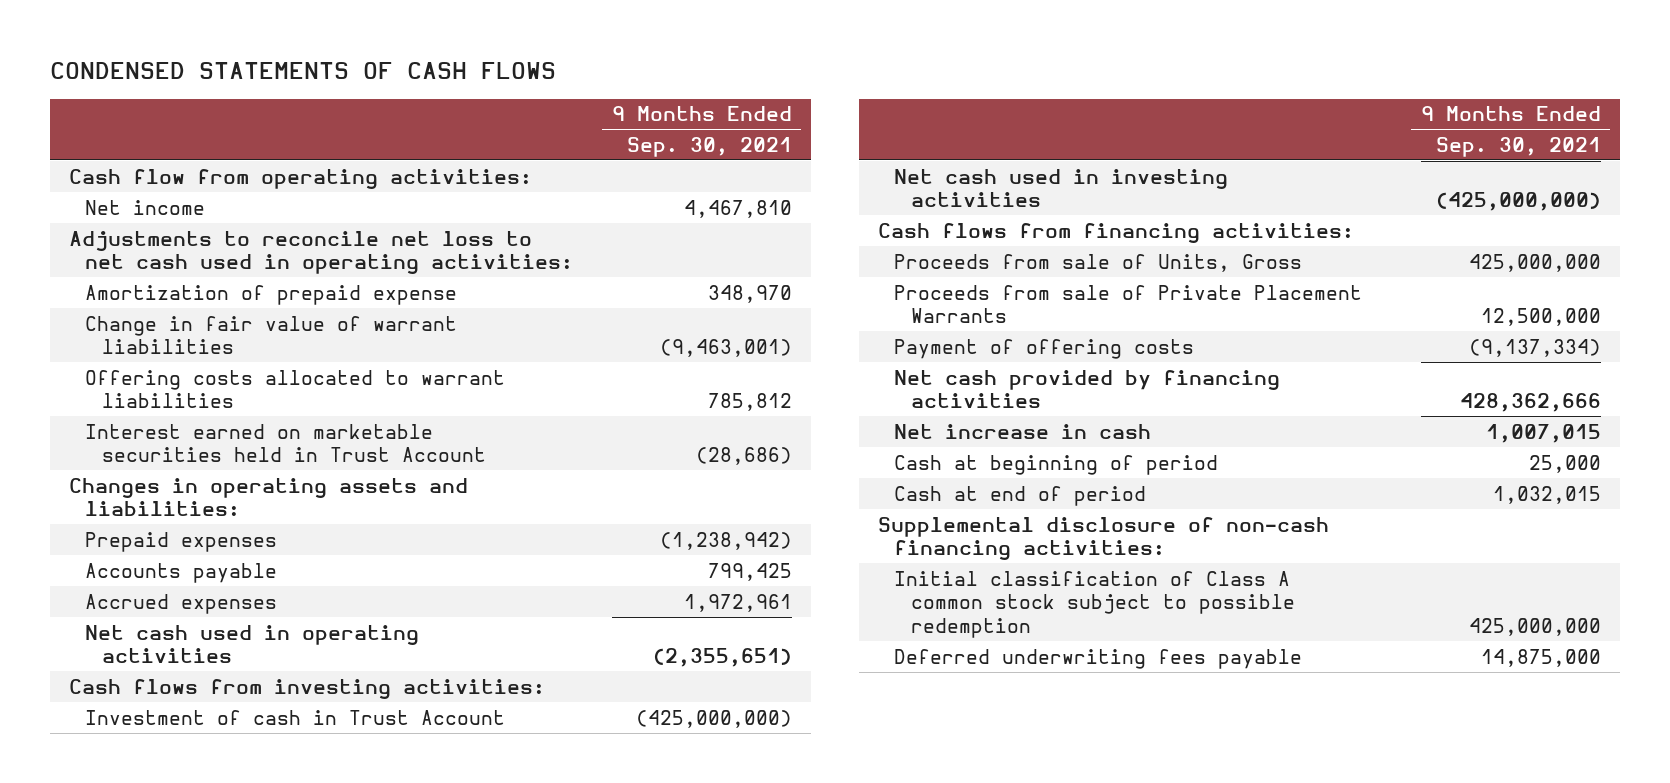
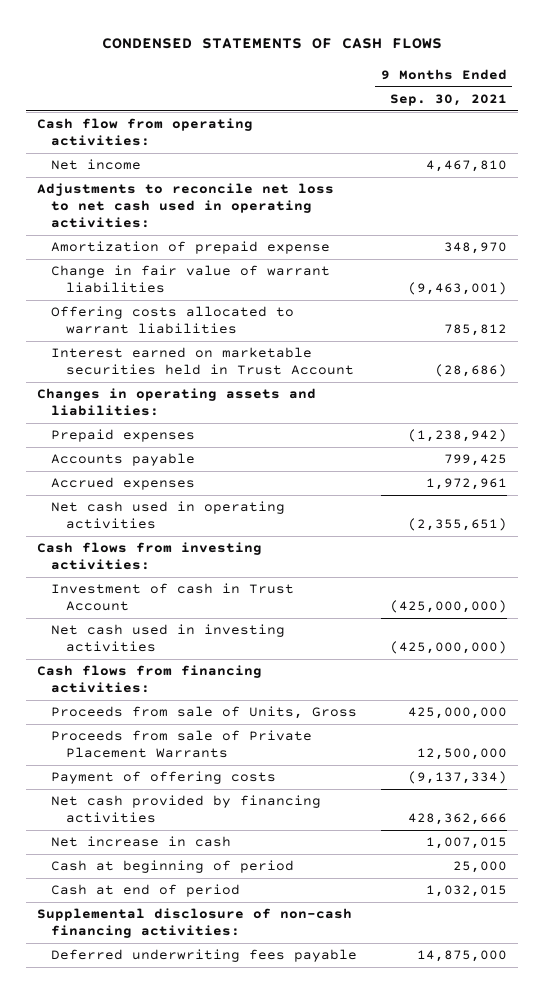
- Initial classification of Class A common stock subject to possible redemption | 425,000,000

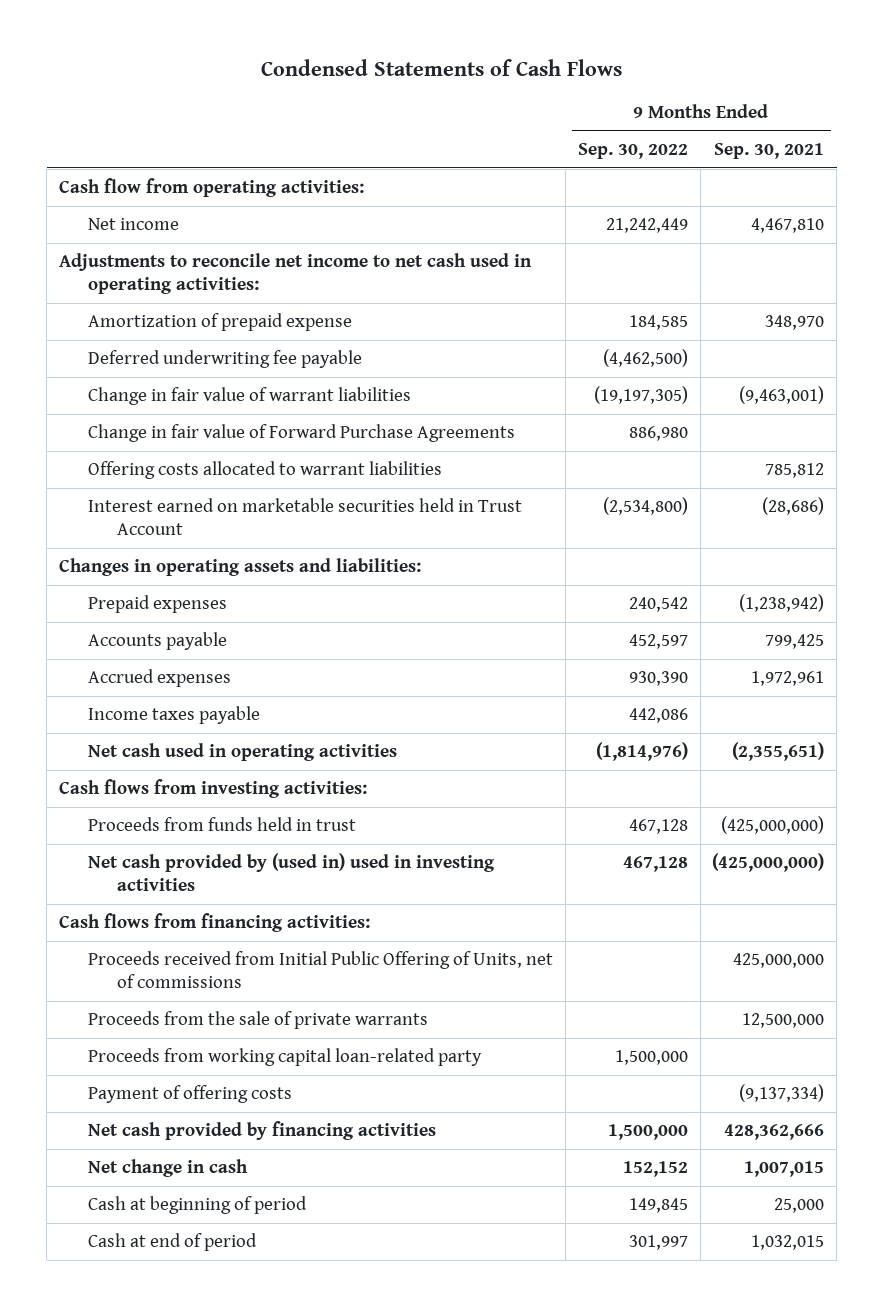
- CONDENSED STATEMENTS OF CASH FLOWS
+ Condensed Statements of Cash Flows
- | 9 Months Ended Sep. 30, 2021
+ | 9 Months Ended Sep. 30, 2022 | 9 Months Ended Sep. 30, 2021
- Adjustments to reconcile net loss to net cash used in operating activities:
+ Adjustments to reconcile net income to net cash used in operating activities:
+ Deferred underwriting fee payable | (4,462,500) |
+ Change in fair value of Forward Purchase Agreements | 886,980 |
+ Income taxes payable | 442,086 |
- Investment of cash in Trust Account | (425,000,000)
- Net cash used in investing activities | (425,000,000)
+ Proceeds from funds held in trust | 467,128 | (425,000,000)
+ Net cash provided by (used in) used in investing activities | 467,128 | (425,000,000)
- Proceeds from sale of Units, Gross | 425,000,000
- Proceeds from sale of Private Placement Warrants | 12,500,000
+ Proceeds received from Initial Public Offering of Units, net of commissions | | 425,000,000
+ Proceeds from the sale of private warrants | | 12,500,000
+ Proceeds from working capital loan-related party | 1,500,000 |
- Net increase in cash | 1,007,015
+ Net change in cash | 152,152 | 1,007,015
- Supplemental disclosure of non-cash financing activities:
- Deferred underwriting fees payable | 14,875,000

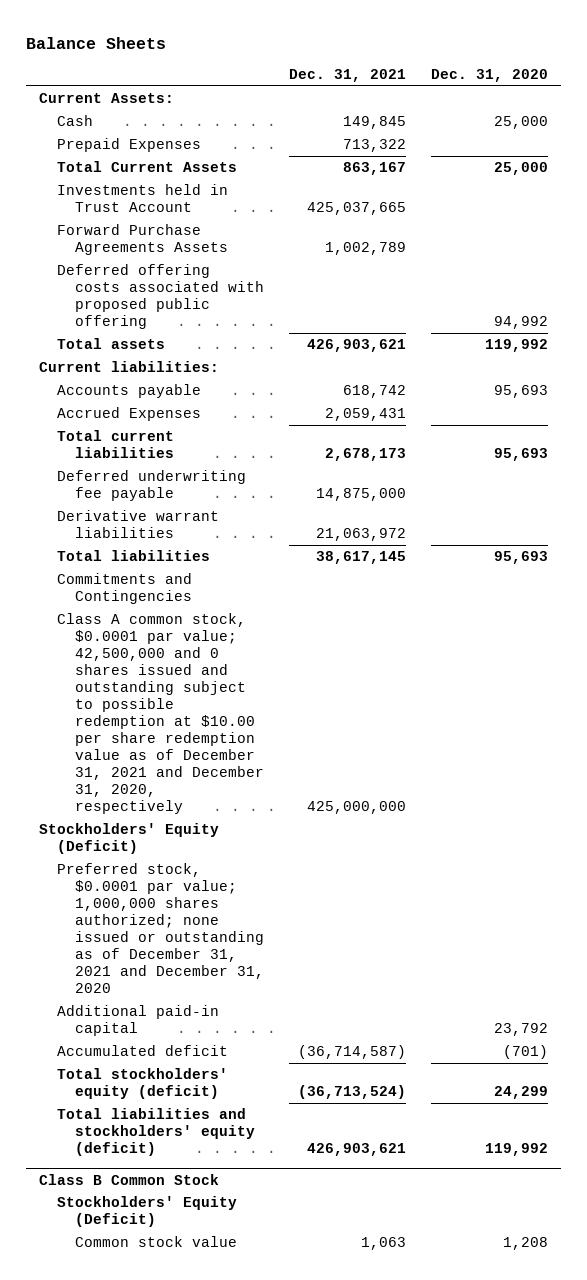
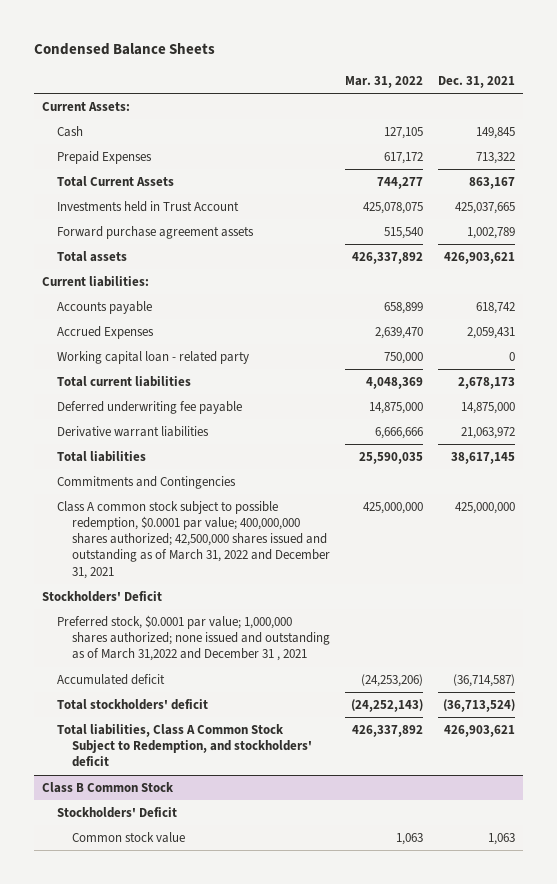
- Balance Sheets
+ Condensed Balance Sheets
- | Dec. 31, 2021 | Dec. 31, 2020
+ | Mar. 31, 2022 | Dec. 31, 2021
- Forward Purchase Agreements Assets | 1,002,789 |
- Deferred offering costs associated with proposed public offering | | 94,992
+ Forward purchase agreement assets | 515,540 | 1,002,789
+ Working capital loan - related party | 750,000 | 0
- Class A common stock, $0.0001 par value; 42,500,000 and 0 shares issued and outstanding subject to possible redemption at $10.00 per share redemption value as of December 31, 2021 and December 31, 2020, respectively | 425,000,000 |
- Stockholders' Equity (Deficit)
- Preferred stock, $0.0001 par value; 1,000,000 shares authorized; none issued or outstanding as of December 31, 2021 and December 31, 2020
- Additional paid-in capital | | 23,792
+ Class A common stock subject to possible redemption, $0.0001 par value; 400,000,000 shares authorized; 42,500,000 shares issued and outstanding as of March 31, 2022 and December 31, 2021 | 425,000,000 | 425,000,000
+ Stockholders' Deficit
+ Preferred stock, $0.0001 par value; 1,000,000 shares authorized; none issued and outstanding as of March 31,2022 and December 31 , 2021
- Total stockholders' equity (deficit) | (36,713,524) | 24,299
- Total liabilities and stockholders' equity (deficit) | 426,903,621 | 119,992
+ Total stockholders' deficit | (24,252,143) | (36,713,524)
+ Total liabilities, Class A Common Stock Subject to Redemption, and stockholders' deficit | 426,337,892 | 426,903,621
@ Class B Common Stock
- Stockholders' Equity (Deficit)
+ Stockholders' Deficit

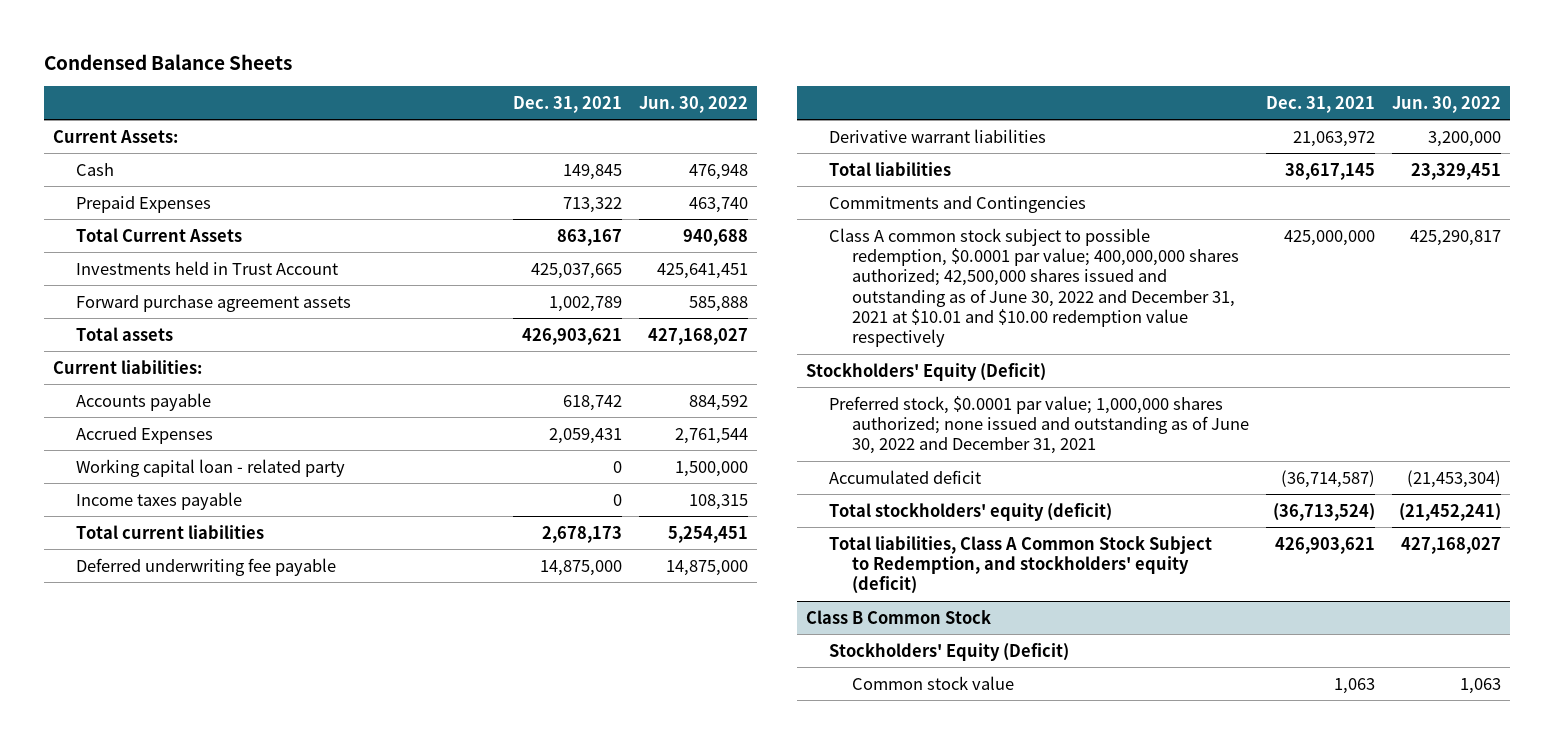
- | Mar. 31, 2022 | Dec. 31, 2021
+ | Dec. 31, 2021 | Jun. 30, 2022
+ Income taxes payable | 0 | 108,315
- Class A common stock subject to possible redemption, $0.0001 par value; 400,000,000 shares authorized; 42,500,000 shares issued and outstanding as of March 31, 2022 and December 31, 2021 | 425,000,000 | 425,000,000
- Stockholders' Deficit
- Preferred stock, $0.0001 par value; 1,000,000 shares authorized; none issued and outstanding as of March 31,2022 and December 31 , 2021
+ Class A common stock subject to possible redemption, $0.0001 par value; 400,000,000 shares authorized; 42,500,000 shares issued and outstanding as of June 30, 2022 and December 31, 2021 at $10.01 and $10.00 redemption value respectively | 425,000,000 | 425,290,817
+ Stockholders' Equity (Deficit)
+ Preferred stock, $0.0001 par value; 1,000,000 shares authorized; none issued and outstanding as of June 30, 2022 and December 31, 2021
- Total stockholders' deficit | (24,252,143) | (36,713,524)
- Total liabilities, Class A Common Stock Subject to Redemption, and stockholders' deficit | 426,337,892 | 426,903,621
+ Total stockholders' equity (deficit) | (36,713,524) | (21,452,241)
+ Total liabilities, Class A Common Stock Subject to Redemption, and stockholders' equity (deficit) | 426,903,621 | 427,168,027
@ Class B Common Stock
- Stockholders' Deficit
+ Stockholders' Equity (Deficit)

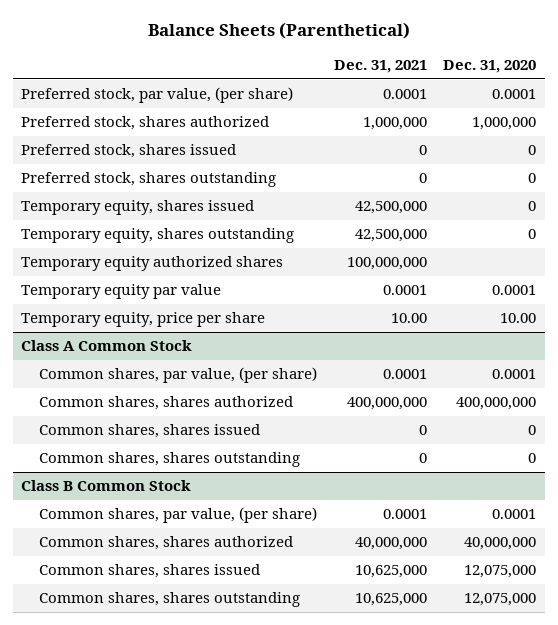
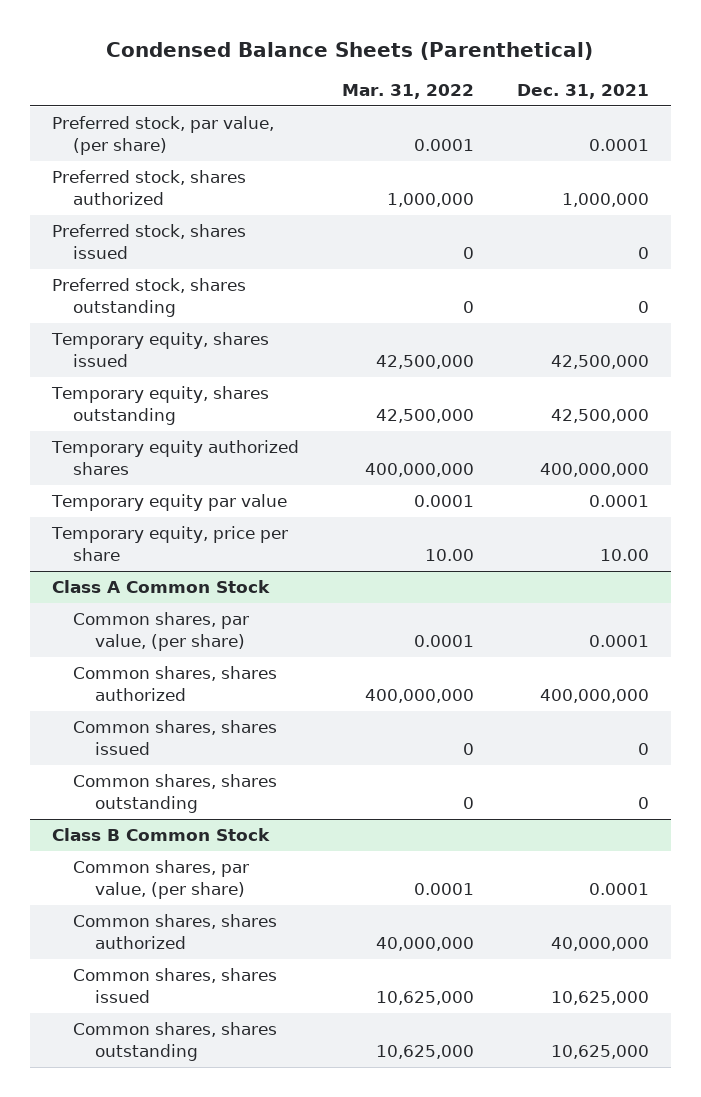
- Balance Sheets (Parenthetical)
+ Condensed Balance Sheets (Parenthetical)
- | Dec. 31, 2021 | Dec. 31, 2020
+ | Mar. 31, 2022 | Dec. 31, 2021
- Temporary equity authorized shares | 100,000,000 |
+ Temporary equity authorized shares | 400,000,000 | 400,000,000

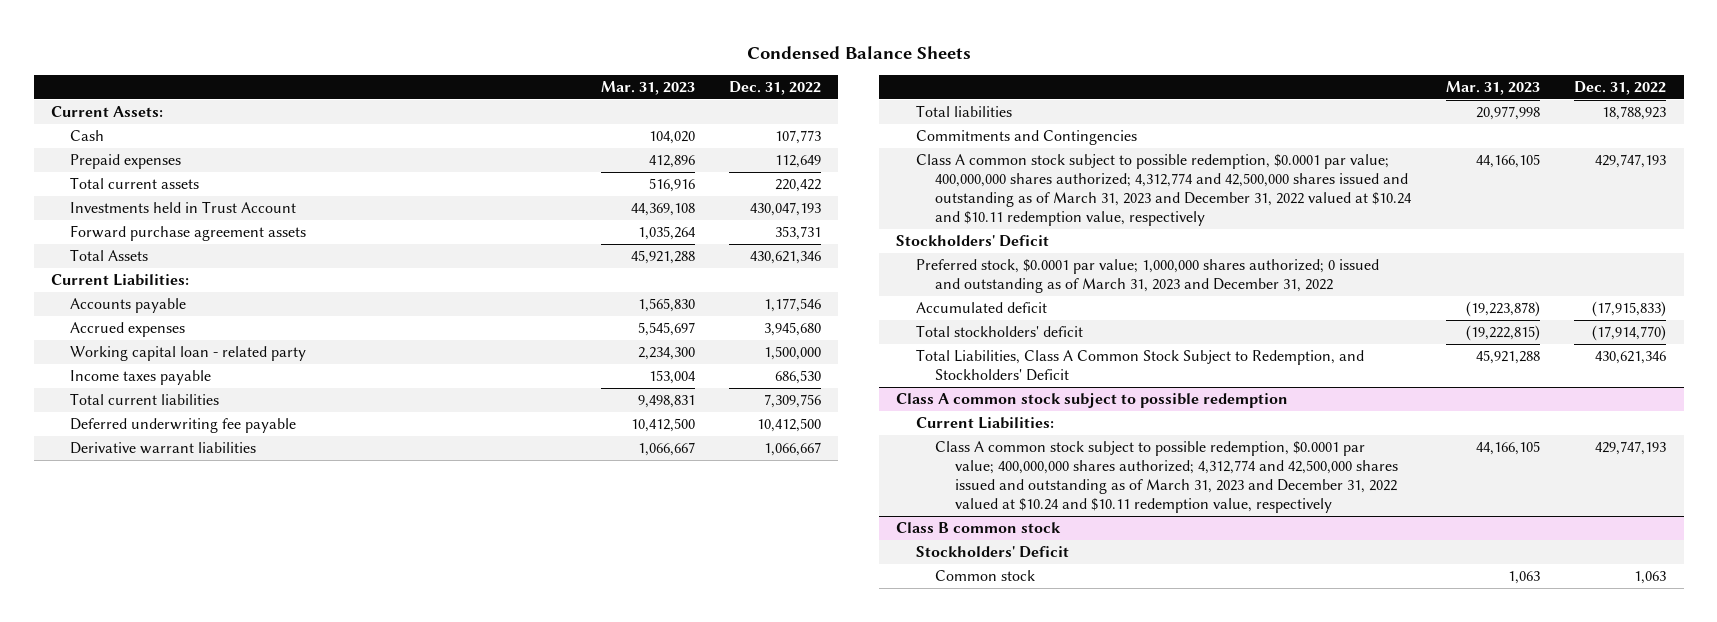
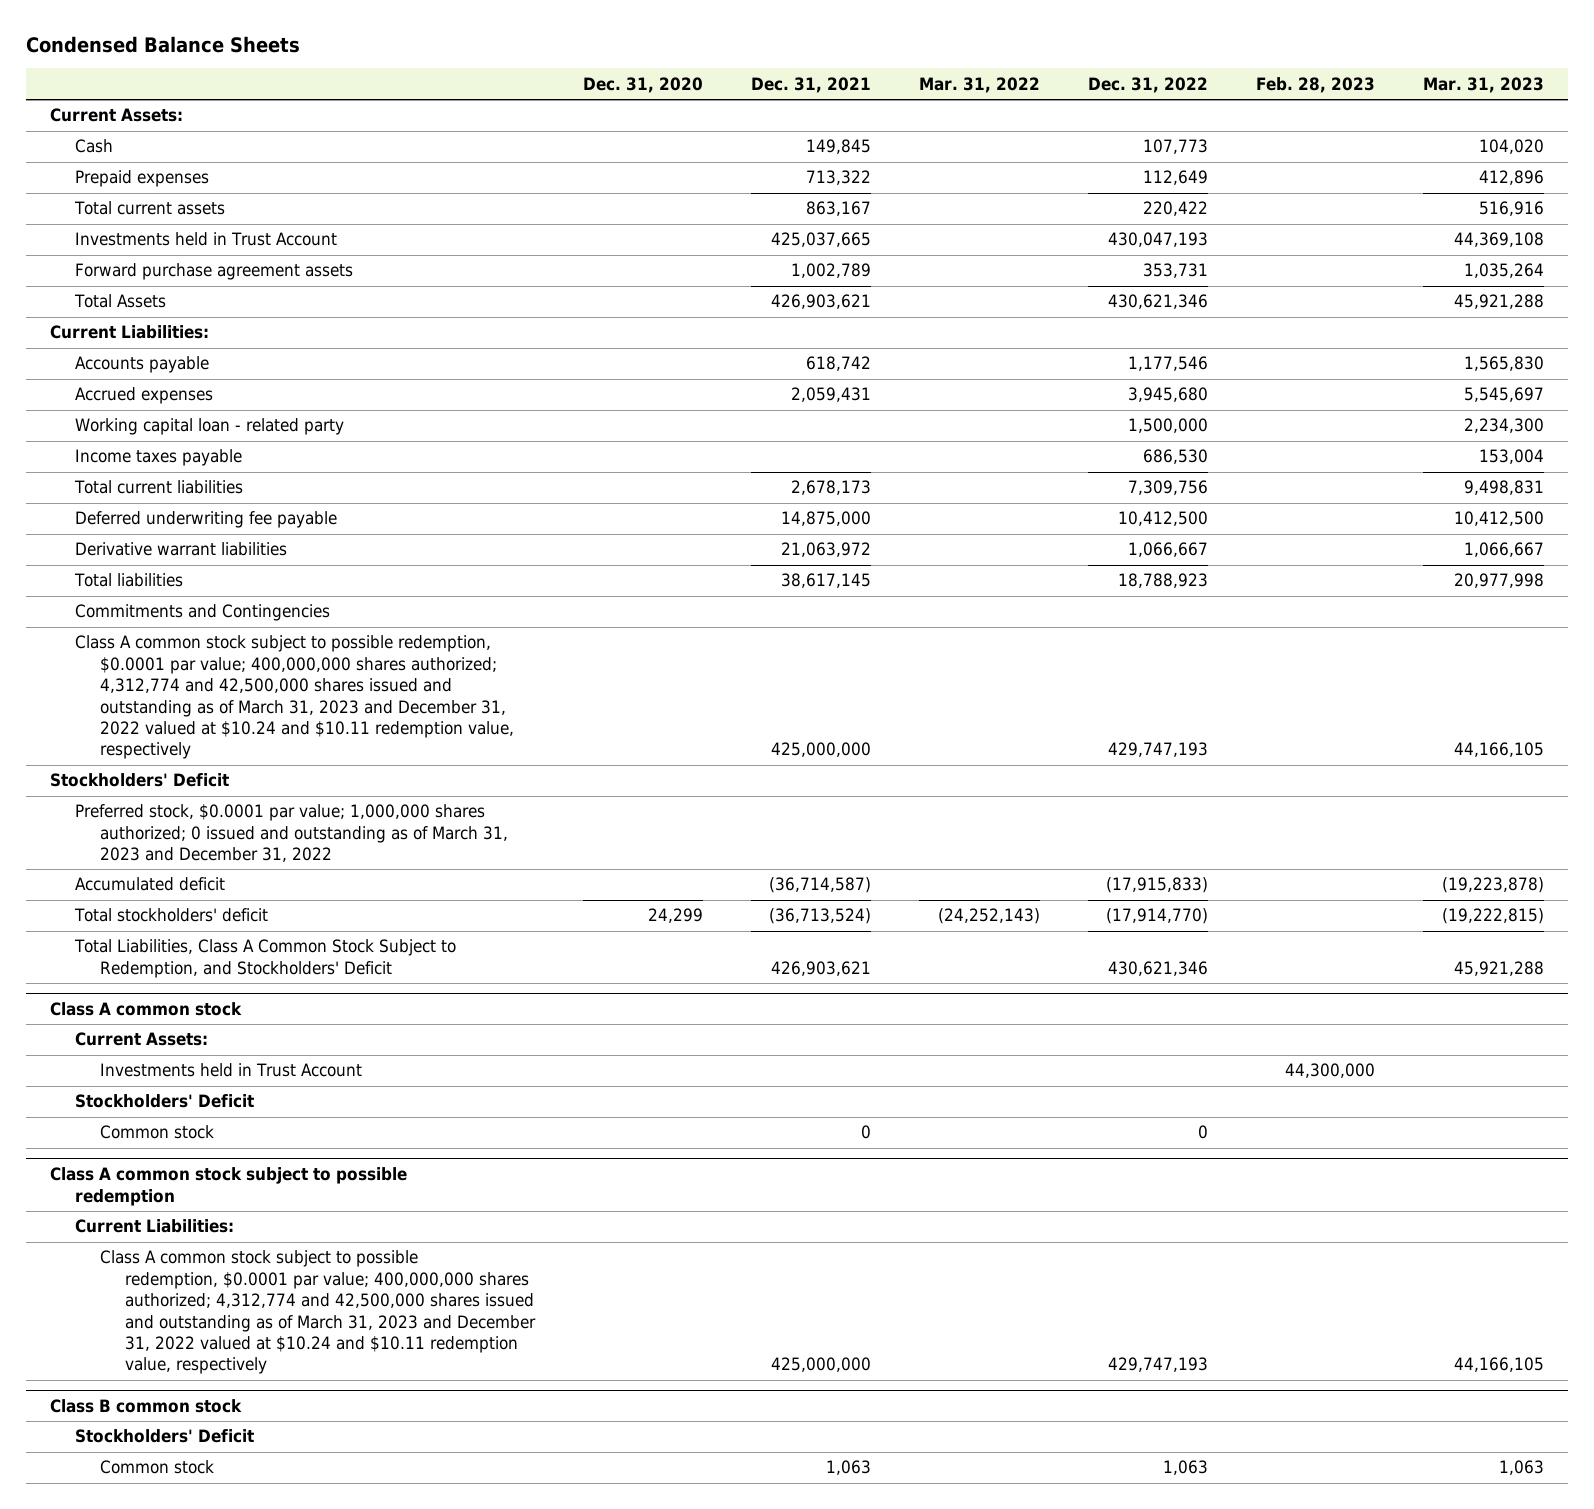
- | Mar. 31, 2023 | Dec. 31, 2022
+ | Dec. 31, 2020 | Dec. 31, 2021 | Mar. 31, 2022 | Dec. 31, 2022 | Feb. 28, 2023 | Mar. 31, 2023
+ Class A common stock
+ Current Assets:
+ Investments held in Trust Account | | | | | 44,300,000 |
+ Stockholders' Deficit
+ Common stock | | 0 | | 0 | |

